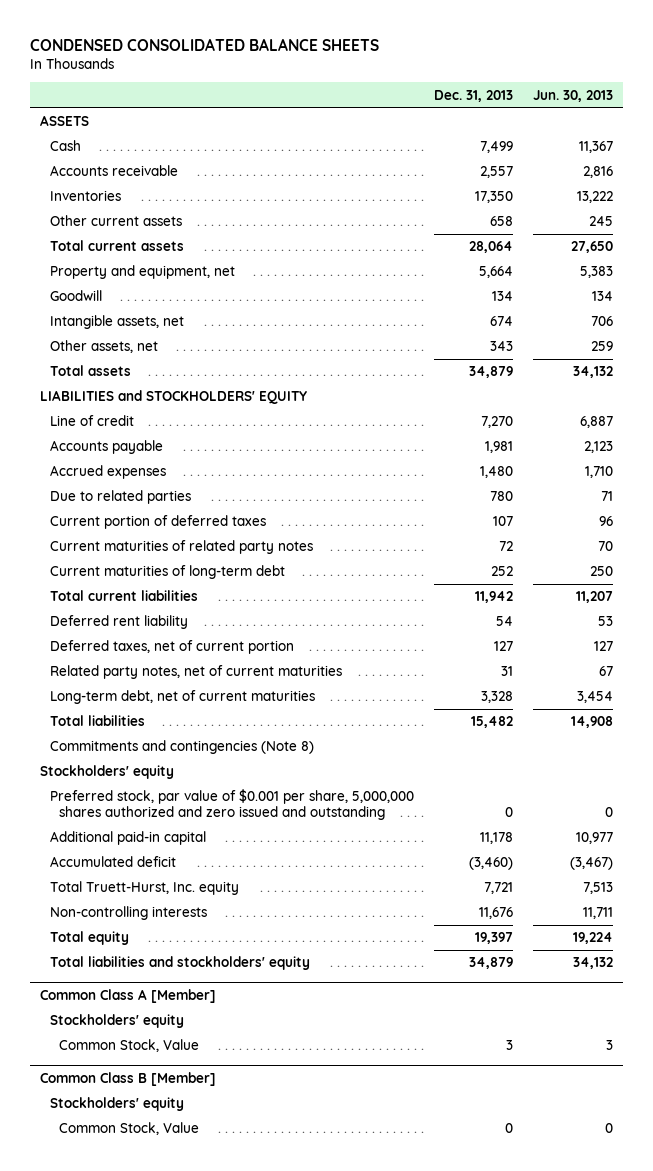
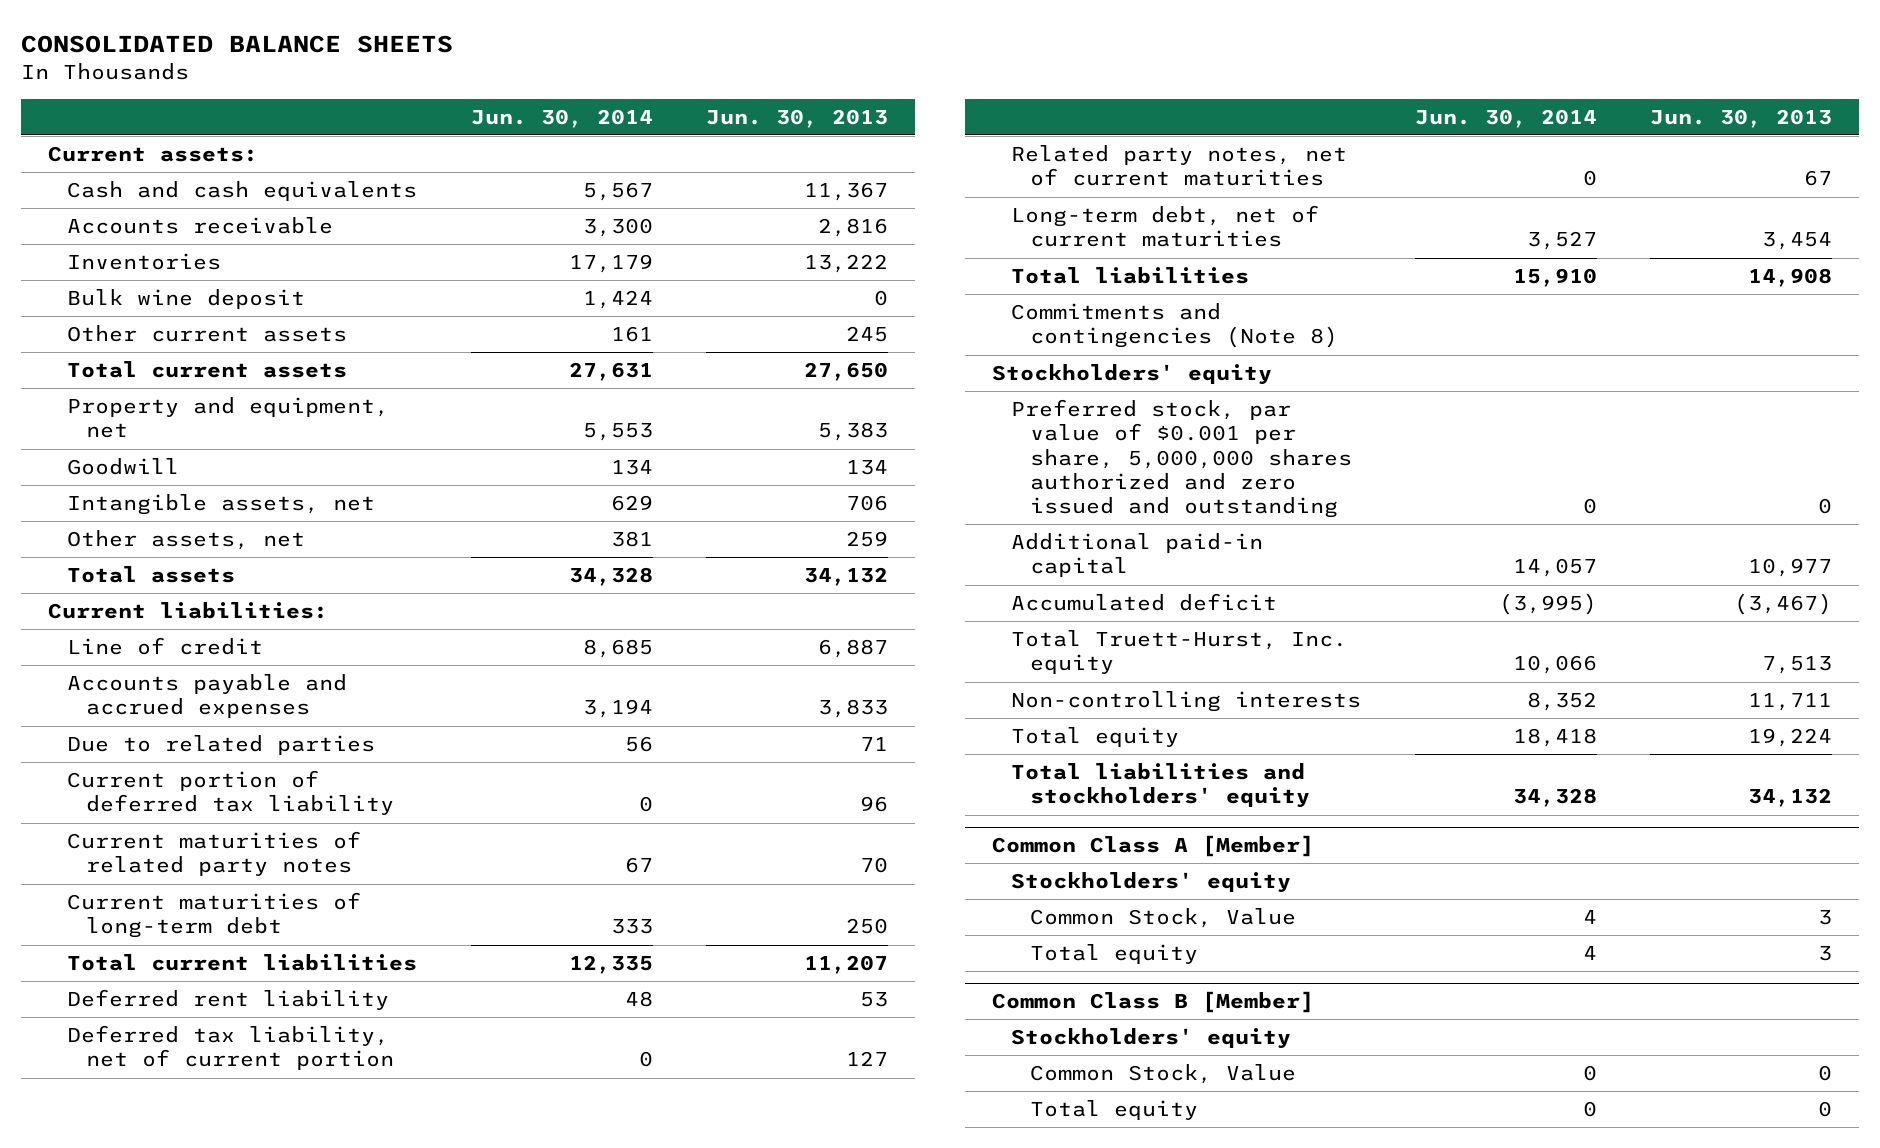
- CONDENSED CONSOLIDATED BALANCE SHEETS
+ CONSOLIDATED BALANCE SHEETS
- | Dec. 31, 2013 | Jun. 30, 2013
+ | Jun. 30, 2014 | Jun. 30, 2013
- ASSETS
- Cash | 7,499 | 11,367
+ Current assets:
+ Cash and cash equivalents | 5,567 | 11,367
+ Bulk wine deposit | 1,424 | 0
- LIABILITIES and STOCKHOLDERS' EQUITY
+ Current liabilities:
- Accounts payable | 1,981 | 2,123
- Accrued expenses | 1,480 | 1,710
+ Accounts payable and accrued expenses | 3,194 | 3,833
- Current portion of deferred taxes | 107 | 96
+ Current portion of deferred tax liability | 0 | 96
- Deferred taxes, net of current portion | 127 | 127
+ Deferred tax liability, net of current portion | 0 | 127
@ Common Class A [Member]
+ Total equity | 4 | 3
@ Common Class B [Member]
+ Total equity | 0 | 0

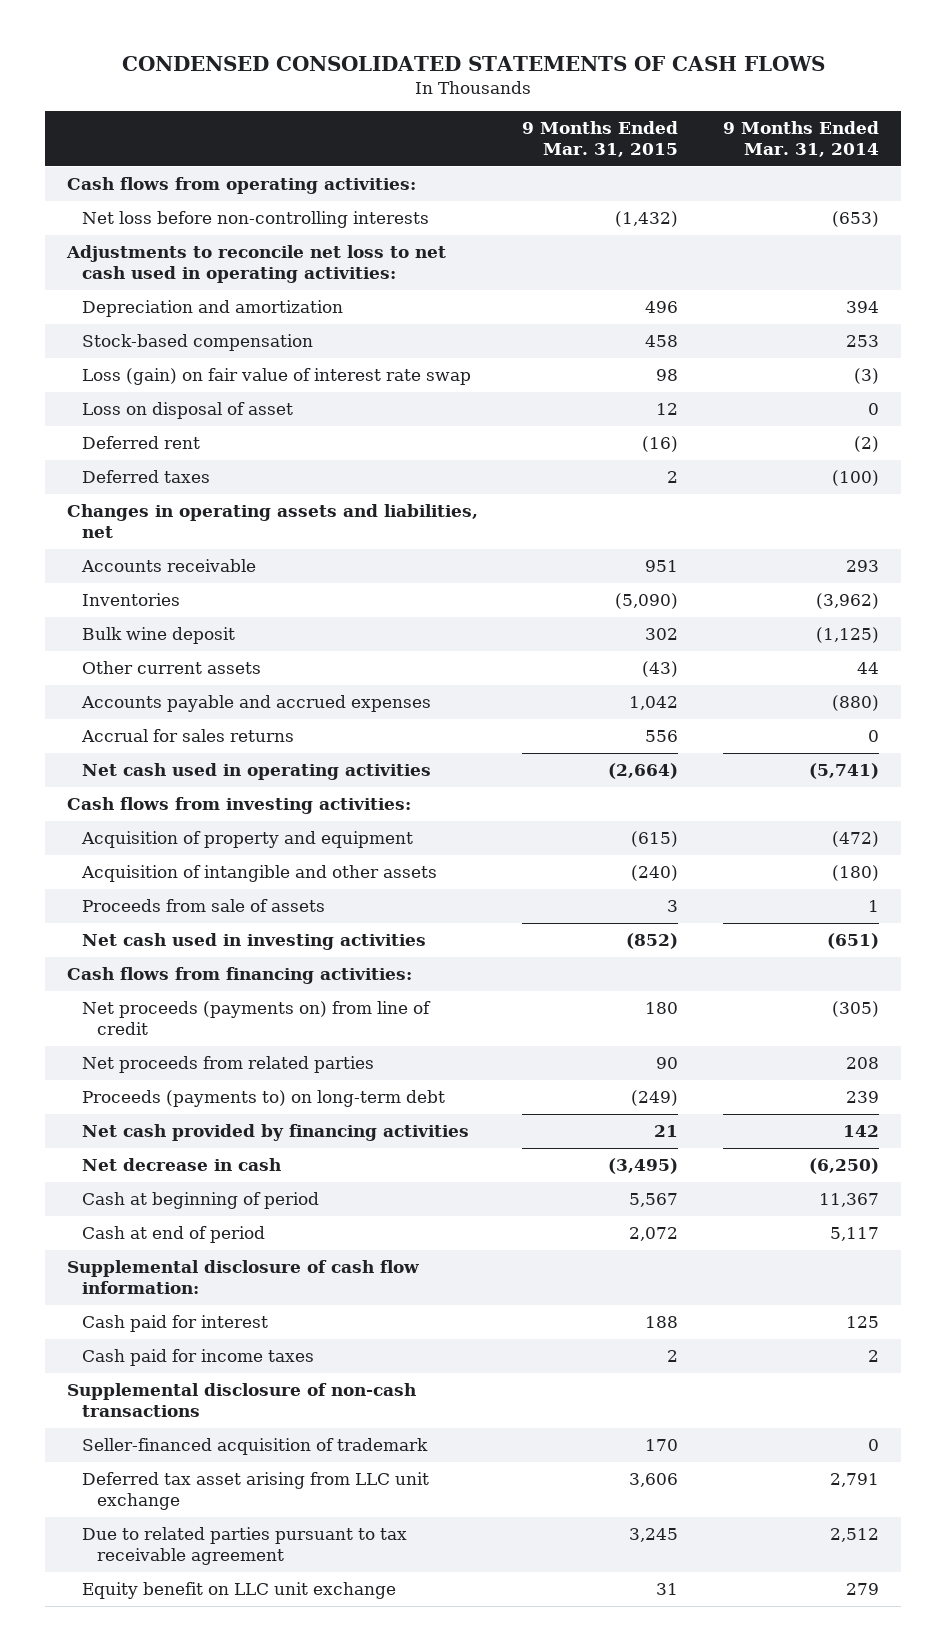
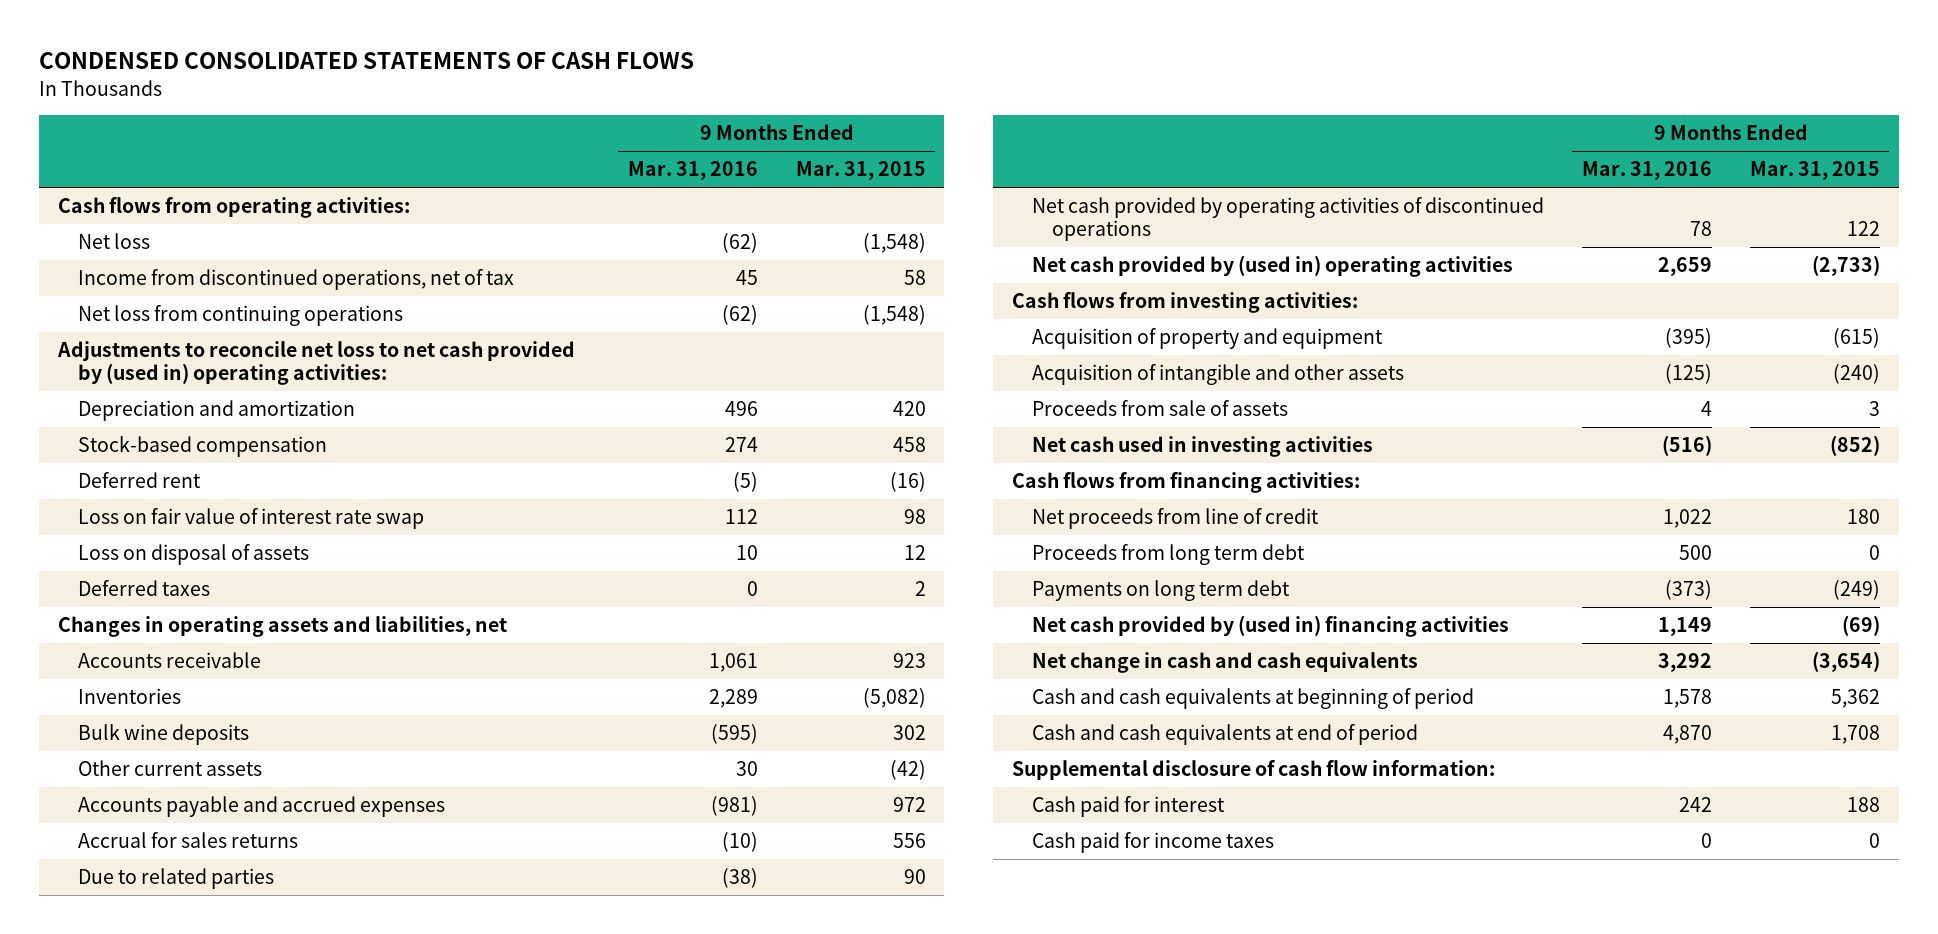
- | 9 Months Ended Mar. 31, 2015 | 9 Months Ended Mar. 31, 2014
+ | 9 Months Ended Mar. 31, 2016 | 9 Months Ended Mar. 31, 2015
- Net loss before non-controlling interests | (1,432) | (653)
- Adjustments to reconcile net loss to net cash used in operating activities:
- Depreciation and amortization | 496 | 394
+ Net loss | (62) | (1,548)
+ Income from discontinued operations, net of tax | 45 | 58
+ Net loss from continuing operations | (62) | (1,548)
+ Adjustments to reconcile net loss to net cash provided by (used in) operating activities:
+ Depreciation and amortization | 496 | 420
- Loss (gain) on fair value of interest rate swap | 98 | (3)
- Loss on disposal of asset | 12 | 0
+ Loss on fair value of interest rate swap | 112 | 98
+ Loss on disposal of assets | 10 | 12
- Accounts receivable | 951 | 293
- Inventories | (5,090) | (3,962)
- Bulk wine deposit | 302 | (1,125)
- Other current assets | (43) | 44
- Accounts payable and accrued expenses | 1,042 | (880)
+ Accounts receivable | 1,061 | 923
+ Inventories | 2,289 | (5,082)
+ Bulk wine deposits | (595) | 302
+ Other current assets | 30 | (42)
+ Accounts payable and accrued expenses | (981) | 972
- Net cash used in operating activities | (2,664) | (5,741)
+ Due to related parties | (38) | 90
+ Net cash provided by operating activities of discontinued operations | 78 | 122
+ Net cash provided by (used in) operating activities | 2,659 | (2,733)
- Net proceeds (payments on) from line of credit | 180 | (305)
- Net proceeds from related parties | 90 | 208
- Proceeds (payments to) on long-term debt | (249) | 239
- Net cash provided by financing activities | 21 | 142
- Net decrease in cash | (3,495) | (6,250)
- Cash at beginning of period | 5,567 | 11,367
- Cash at end of period | 2,072 | 5,117
+ Net proceeds from line of credit | 1,022 | 180
+ Proceeds from long term debt | 500 | 0
+ Payments on long term debt | (373) | (249)
+ Net cash provided by (used in) financing activities | 1,149 | (69)
+ Net change in cash and cash equivalents | 3,292 | (3,654)
+ Cash and cash equivalents at beginning of period | 1,578 | 5,362
+ Cash and cash equivalents at end of period | 4,870 | 1,708
- Cash paid for income taxes | 2 | 2
- Supplemental disclosure of non-cash transactions
- Seller-financed acquisition of trademark | 170 | 0
- Deferred tax asset arising from LLC unit exchange | 3,606 | 2,791
- Due to related parties pursuant to tax receivable agreement | 3,245 | 2,512
- Equity benefit on LLC unit exchange | 31 | 279
+ Cash paid for income taxes | 0 | 0

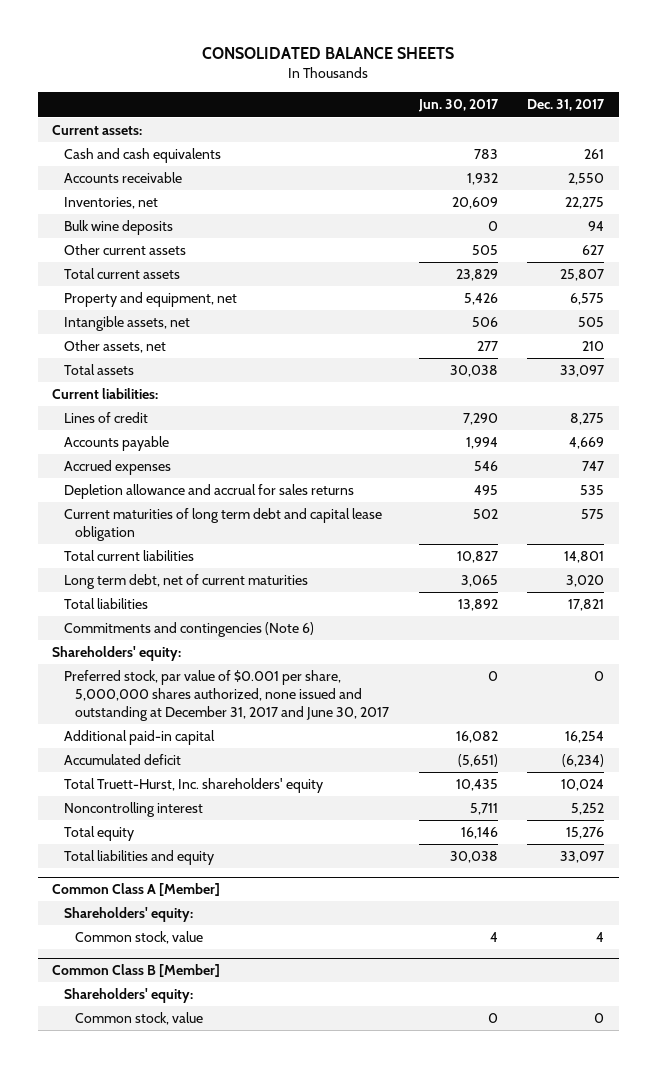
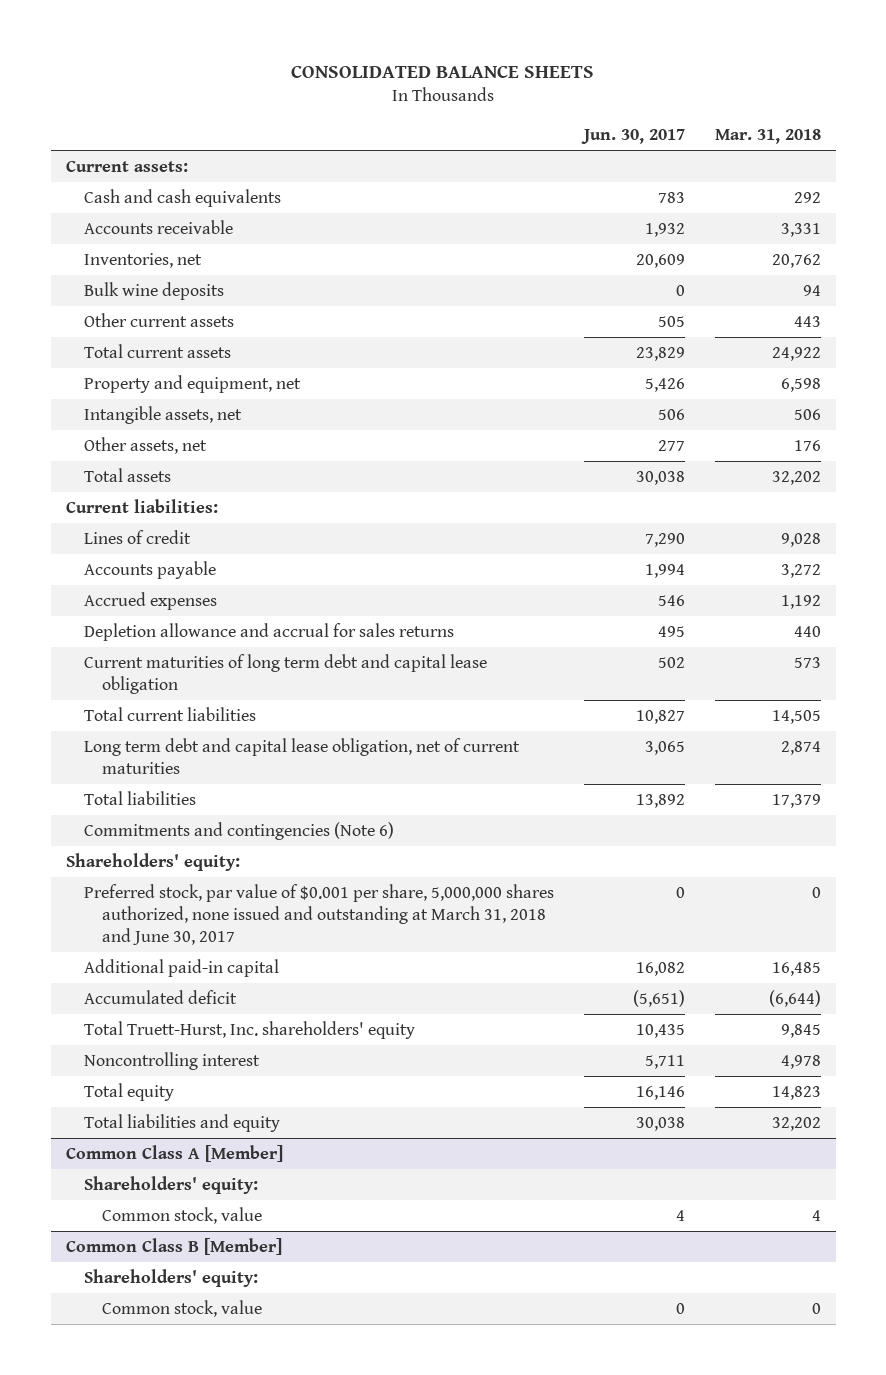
- | Jun. 30, 2017 | Dec. 31, 2017
+ | Jun. 30, 2017 | Mar. 31, 2018
- Long term debt, net of current maturities | 3,065 | 3,020
+ Long term debt and capital lease obligation, net of current maturities | 3,065 | 2,874
- Preferred stock, par value of $0.001 per share, 5,000,000 shares authorized, none issued and outstanding at December 31, 2017 and June 30, 2017 | 0 | 0
+ Preferred stock, par value of $0.001 per share, 5,000,000 shares authorized, none issued and outstanding at March 31, 2018 and June 30, 2017 | 0 | 0

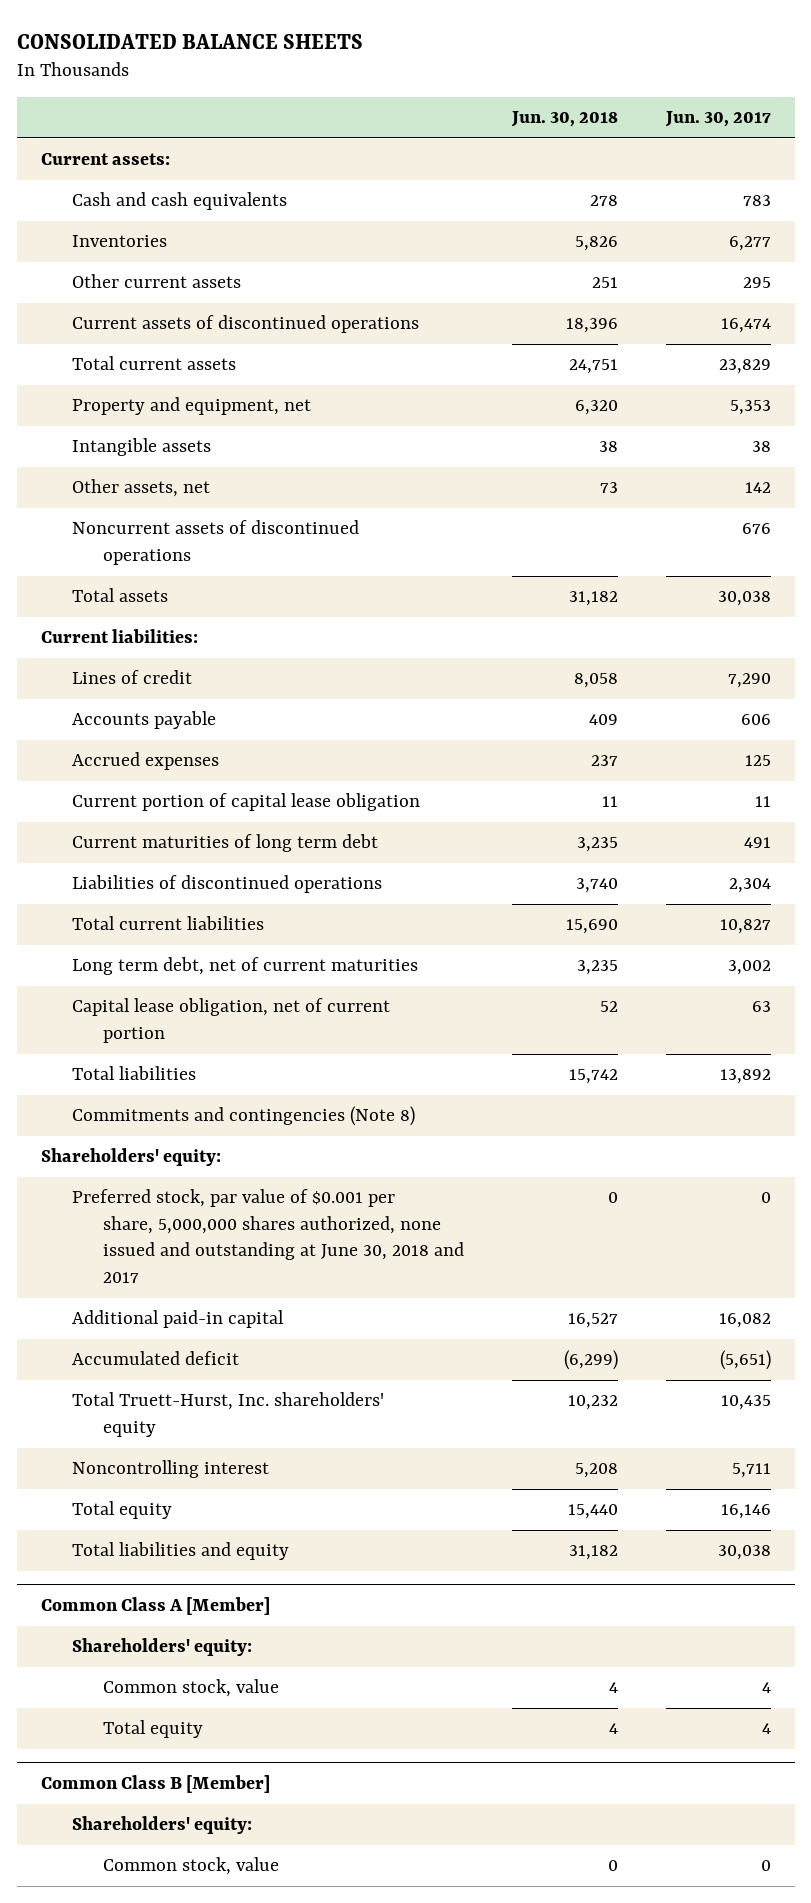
- | Jun. 30, 2017 | Mar. 31, 2018
+ | Jun. 30, 2018 | Jun. 30, 2017
- Accounts receivable | 1,932 | 3,331
- Inventories, net | 20,609 | 20,762
- Bulk wine deposits | 0 | 94
- Other current assets | 505 | 443
+ Inventories | 5,826 | 6,277
+ Other current assets | 251 | 295
+ Current assets of discontinued operations | 18,396 | 16,474
- Property and equipment, net | 5,426 | 6,598
- Intangible assets, net | 506 | 506
- Other assets, net | 277 | 176
+ Property and equipment, net | 6,320 | 5,353
+ Intangible assets | 38 | 38
+ Other assets, net | 73 | 142
+ Noncurrent assets of discontinued operations | | 676
- Accounts payable | 1,994 | 3,272
- Accrued expenses | 546 | 1,192
- Depletion allowance and accrual for sales returns | 495 | 440
- Current maturities of long term debt and capital lease obligation | 502 | 573
+ Accounts payable | 409 | 606
+ Accrued expenses | 237 | 125
+ Current portion of capital lease obligation | 11 | 11
+ Current maturities of long term debt | 3,235 | 491
+ Liabilities of discontinued operations | 3,740 | 2,304
- Long term debt and capital lease obligation, net of current maturities | 3,065 | 2,874
+ Long term debt, net of current maturities | 3,235 | 3,002
+ Capital lease obligation, net of current portion | 52 | 63
- Commitments and contingencies (Note 6)
+ Commitments and contingencies (Note 8)
- Preferred stock, par value of $0.001 per share, 5,000,000 shares authorized, none issued and outstanding at March 31, 2018 and June 30, 2017 | 0 | 0
+ Preferred stock, par value of $0.001 per share, 5,000,000 shares authorized, none issued and outstanding at June 30, 2018 and 2017 | 0 | 0
@ Common Class A [Member]
+ Total equity | 4 | 4

